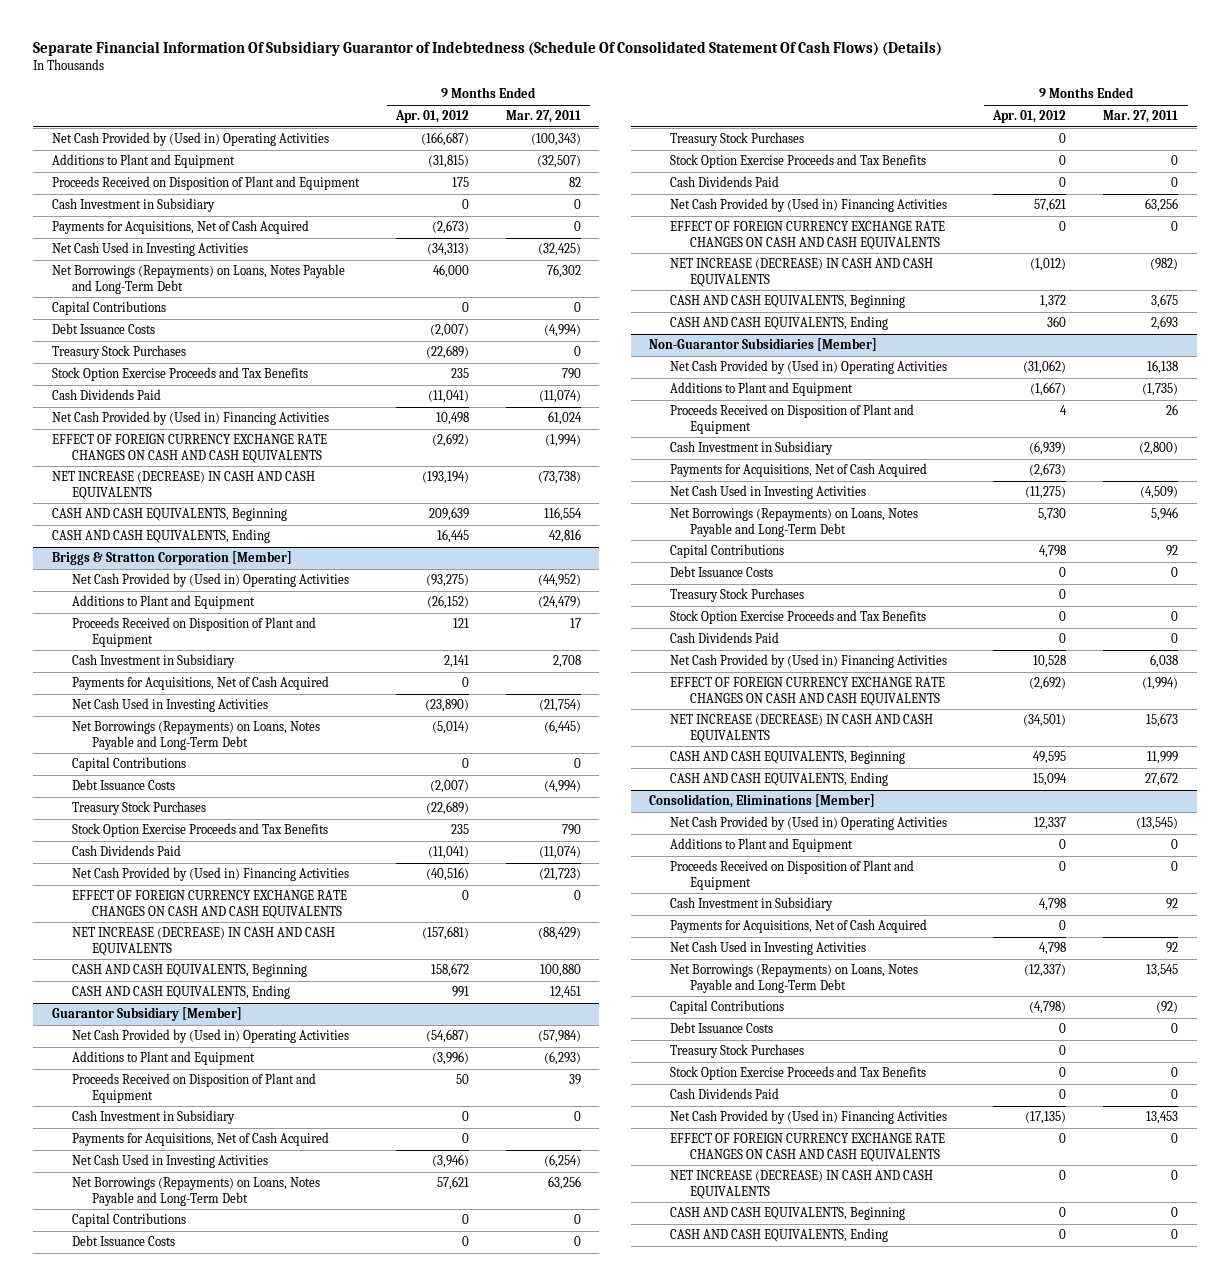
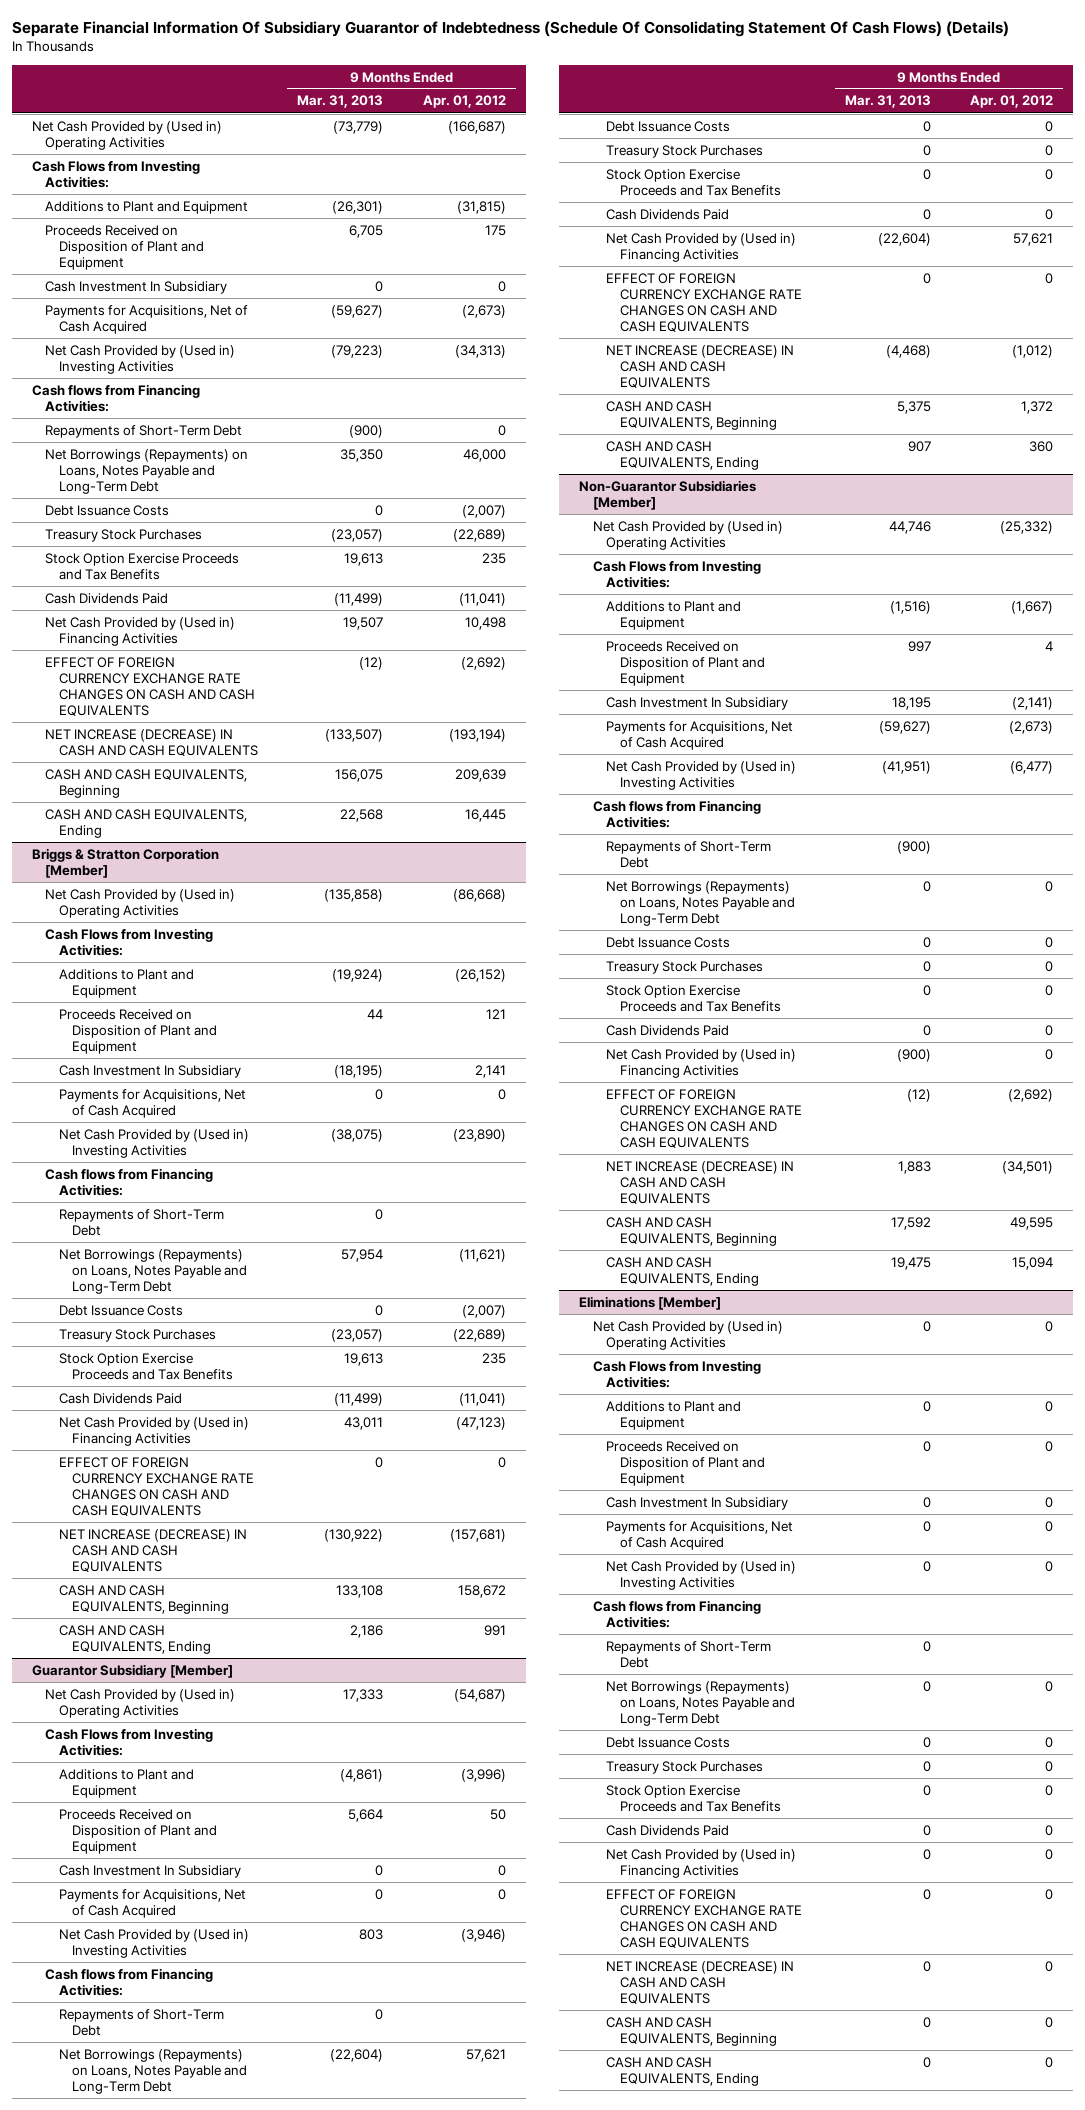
- Separate Financial Information Of Subsidiary Guarantor of Indebtedness (Schedule Of Consolidated Statement Of Cash Flows) (Details)
+ Separate Financial Information Of Subsidiary Guarantor of Indebtedness (Schedule Of Consolidating Statement Of Cash Flows) (Details)
- | 9 Months Ended Apr. 01, 2012 | 9 Months Ended Mar. 27, 2011
+ | 9 Months Ended Mar. 31, 2013 | 9 Months Ended Apr. 01, 2012
+ Cash Flows from Investing Activities:
- Cash Investment in Subsidiary | 0 | 0
+ Cash Investment In Subsidiary | 0 | 0
- Net Cash Used in Investing Activities | (34,313) | (32,425)
+ Net Cash Provided by (Used in) Investing Activities | (79,223) | (34,313)
+ Cash flows from Financing Activities:
+ Repayments of Short-Term Debt | (900) | 0
- Capital Contributions | 0 | 0
@ Briggs & Stratton Corporation [Member]
- Net Cash Provided by (Used in) Operating Activities | (93,275) | (44,952)
+ Net Cash Provided by (Used in) Operating Activities | (135,858) | (86,668)
+ Cash Flows from Investing Activities:
- Cash Investment in Subsidiary | 2,141 | 2,708
+ Cash Investment In Subsidiary | (18,195) | 2,141
- Net Cash Used in Investing Activities | (23,890) | (21,754)
- Net Borrowings (Repayments) on Loans, Notes Payable and Long-Term Debt | (5,014) | (6,445)
- Capital Contributions | 0 | 0
+ Net Cash Provided by (Used in) Investing Activities | (38,075) | (23,890)
+ Cash flows from Financing Activities:
+ Repayments of Short-Term Debt | 0 |
+ Net Borrowings (Repayments) on Loans, Notes Payable and Long-Term Debt | 57,954 | (11,621)
- Net Cash Provided by (Used in) Financing Activities | (40,516) | (21,723)
+ Net Cash Provided by (Used in) Financing Activities | 43,011 | (47,123)
@ Guarantor Subsidiary [Member]
+ Cash Flows from Investing Activities:
- Cash Investment in Subsidiary | 0 | 0
+ Cash Investment In Subsidiary | 0 | 0
- Net Cash Used in Investing Activities | (3,946) | (6,254)
+ Net Cash Provided by (Used in) Investing Activities | 803 | (3,946)
+ Cash flows from Financing Activities:
+ Repayments of Short-Term Debt | 0 |
- Capital Contributions | 0 | 0
@ Non-Guarantor Subsidiaries [Member]
- Net Cash Provided by (Used in) Operating Activities | (31,062) | 16,138
+ Net Cash Provided by (Used in) Operating Activities | 44,746 | (25,332)
+ Cash Flows from Investing Activities:
- Cash Investment in Subsidiary | (6,939) | (2,800)
+ Cash Investment In Subsidiary | 18,195 | (2,141)
- Net Cash Used in Investing Activities | (11,275) | (4,509)
- Net Borrowings (Repayments) on Loans, Notes Payable and Long-Term Debt | 5,730 | 5,946
- Capital Contributions | 4,798 | 92
+ Net Cash Provided by (Used in) Investing Activities | (41,951) | (6,477)
+ Cash flows from Financing Activities:
+ Repayments of Short-Term Debt | (900) |
+ Net Borrowings (Repayments) on Loans, Notes Payable and Long-Term Debt | 0 | 0
- Net Cash Provided by (Used in) Financing Activities | 10,528 | 6,038
+ Net Cash Provided by (Used in) Financing Activities | (900) | 0
- Consolidation, Eliminations [Member]
- Net Cash Provided by (Used in) Operating Activities | 12,337 | (13,545)
+ Eliminations [Member]
+ Net Cash Provided by (Used in) Operating Activities | 0 | 0
+ Cash Flows from Investing Activities:
- Cash Investment in Subsidiary | 4,798 | 92
+ Cash Investment In Subsidiary | 0 | 0
- Net Cash Used in Investing Activities | 4,798 | 92
- Net Borrowings (Repayments) on Loans, Notes Payable and Long-Term Debt | (12,337) | 13,545
- Capital Contributions | (4,798) | (92)
+ Net Cash Provided by (Used in) Investing Activities | 0 | 0
+ Cash flows from Financing Activities:
+ Repayments of Short-Term Debt | 0 |
+ Net Borrowings (Repayments) on Loans, Notes Payable and Long-Term Debt | 0 | 0
- Net Cash Provided by (Used in) Financing Activities | (17,135) | 13,453
+ Net Cash Provided by (Used in) Financing Activities | 0 | 0

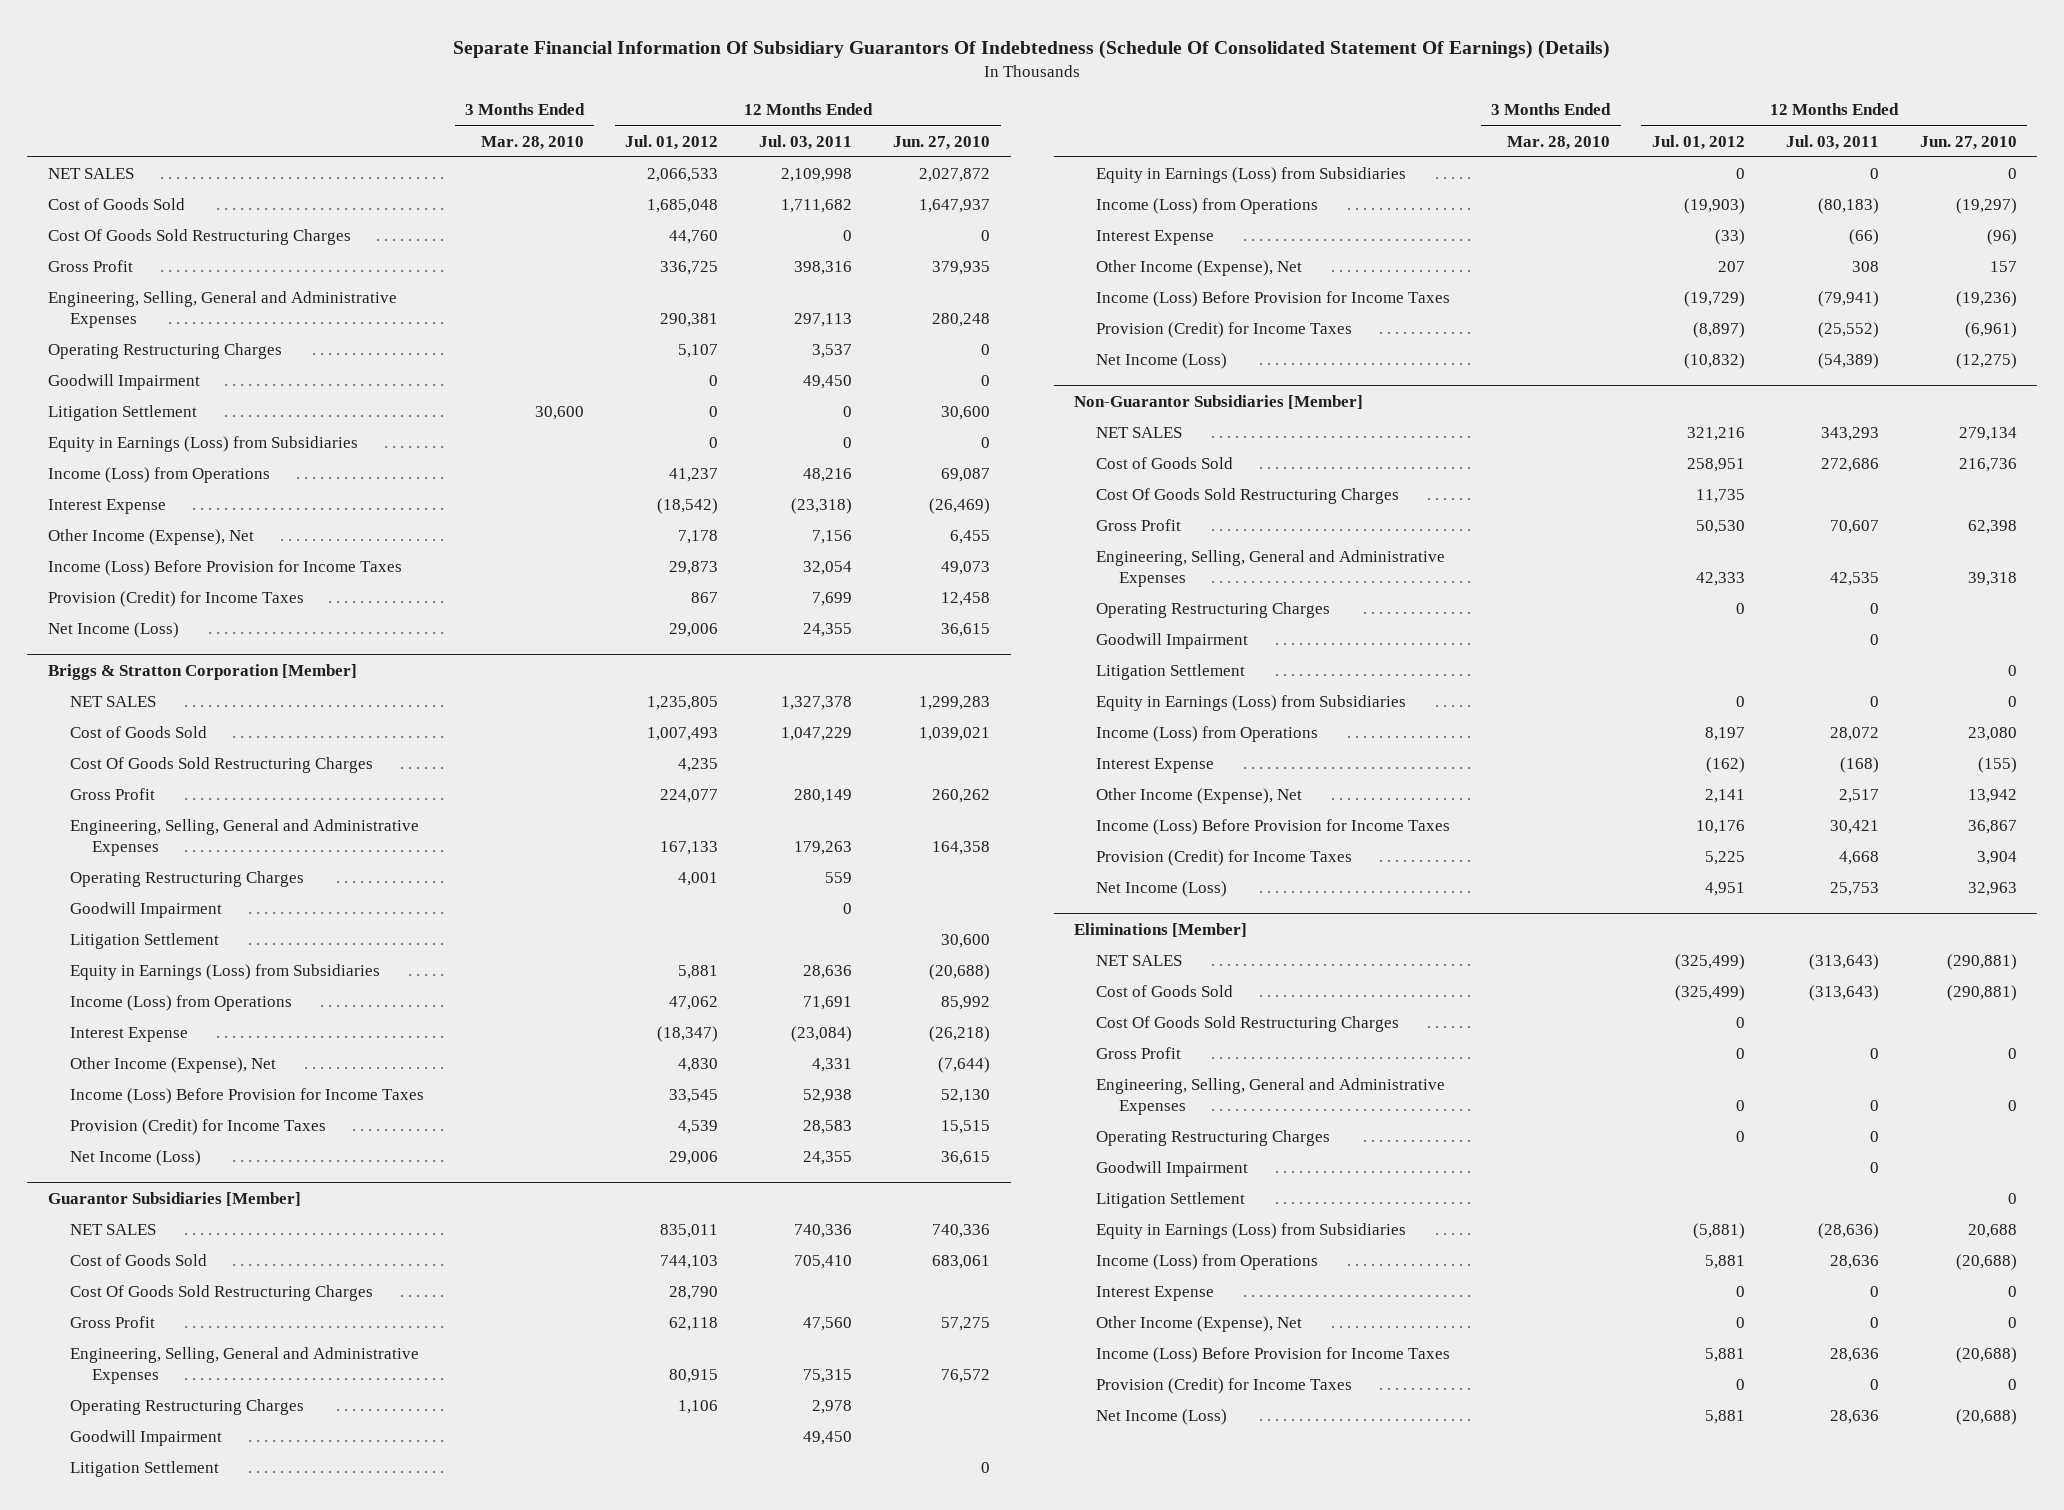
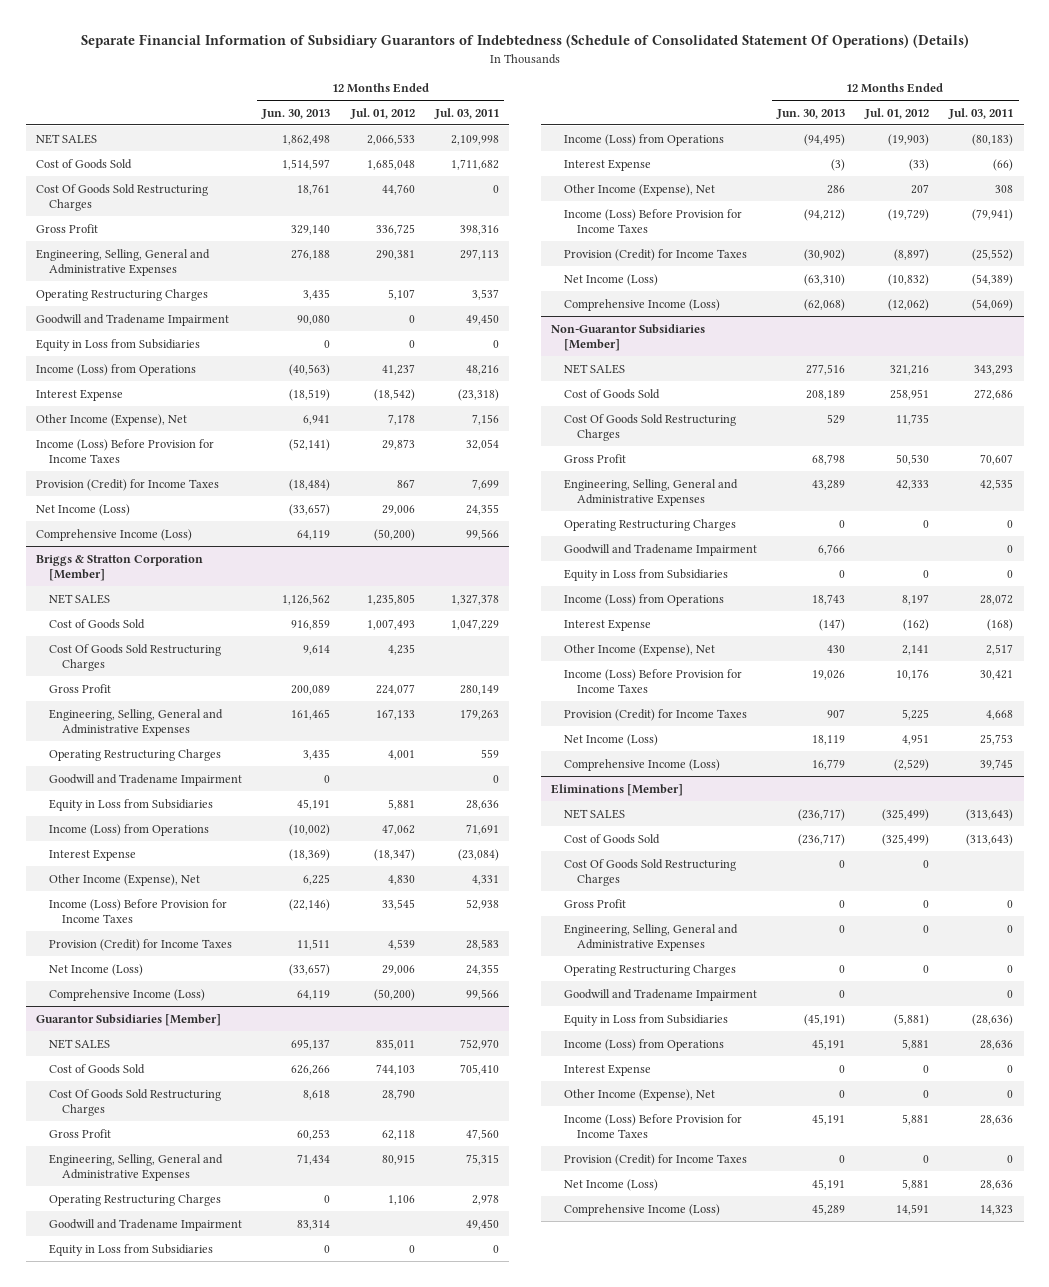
- Separate Financial Information Of Subsidiary Guarantors Of Indebtedness (Schedule Of Consolidated Statement Of Earnings) (Details)
+ Separate Financial Information of Subsidiary Guarantors of Indebtedness (Schedule of Consolidated Statement Of Operations) (Details)
- | 3 Months Ended Mar. 28, 2010 | 12 Months Ended Jul. 01, 2012 | 12 Months Ended Jul. 03, 2011 | 12 Months Ended Jun. 27, 2010
+ | 12 Months Ended Jun. 30, 2013 | 12 Months Ended Jul. 01, 2012 | 12 Months Ended Jul. 03, 2011
- Goodwill Impairment | | 0 | 49,450 | 0
- Litigation Settlement | 30,600 | 0 | 0 | 30,600
- Equity in Earnings (Loss) from Subsidiaries | | 0 | 0 | 0
+ Goodwill and Tradename Impairment | 90,080 | 0 | 49,450
+ Equity in Loss from Subsidiaries | 0 | 0 | 0
+ Comprehensive Income (Loss) | 64,119 | (50,200) | 99,566
@ Briggs & Stratton Corporation [Member]
- Goodwill Impairment | | | 0 |
- Litigation Settlement | | | | 30,600
- Equity in Earnings (Loss) from Subsidiaries | | 5,881 | 28,636 | (20,688)
+ Goodwill and Tradename Impairment | 0 | | 0
+ Equity in Loss from Subsidiaries | 45,191 | 5,881 | 28,636
+ Comprehensive Income (Loss) | 64,119 | (50,200) | 99,566
@ Guarantor Subsidiaries [Member]
- NET SALES | | 835,011 | 740,336 | 740,336
+ NET SALES | 695,137 | 835,011 | 752,970
- Goodwill Impairment | | | 49,450 |
- Litigation Settlement | | | | 0
- Equity in Earnings (Loss) from Subsidiaries | | 0 | 0 | 0
+ Goodwill and Tradename Impairment | 83,314 | | 49,450
+ Equity in Loss from Subsidiaries | 0 | 0 | 0
+ Comprehensive Income (Loss) | (62,068) | (12,062) | (54,069)
@ Non-Guarantor Subsidiaries [Member]
- Goodwill Impairment | | | 0 |
- Litigation Settlement | | | | 0
- Equity in Earnings (Loss) from Subsidiaries | | 0 | 0 | 0
+ Goodwill and Tradename Impairment | 6,766 | | 0
+ Equity in Loss from Subsidiaries | 0 | 0 | 0
+ Comprehensive Income (Loss) | 16,779 | (2,529) | 39,745
@ Eliminations [Member]
- Goodwill Impairment | | | 0 |
- Litigation Settlement | | | | 0
- Equity in Earnings (Loss) from Subsidiaries | | (5,881) | (28,636) | 20,688
+ Goodwill and Tradename Impairment | 0 | | 0
+ Equity in Loss from Subsidiaries | (45,191) | (5,881) | (28,636)
+ Comprehensive Income (Loss) | 45,289 | 14,591 | 14,323

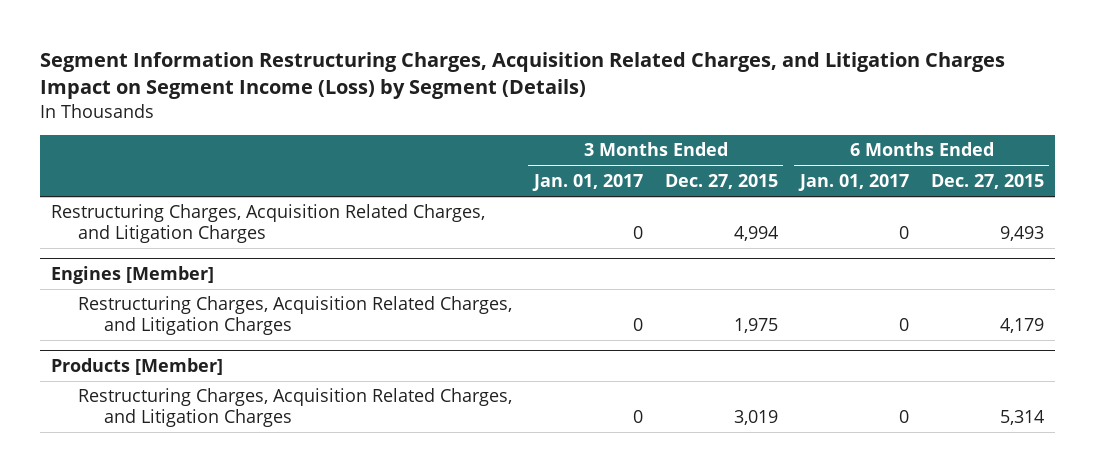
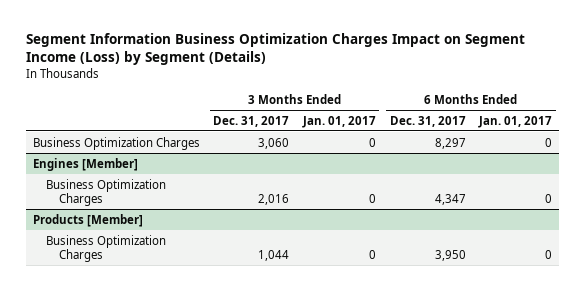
- Segment Information Restructuring Charges, Acquisition Related Charges, and Litigation Charges Impact on Segment Income (Loss) by Segment (Details)
+ Segment Information Business Optimization Charges Impact on Segment Income (Loss) by Segment (Details)
- | 3 Months Ended Jan. 01, 2017 | 3 Months Ended Dec. 27, 2015 | 6 Months Ended Jan. 01, 2017 | 6 Months Ended Dec. 27, 2015
+ | 3 Months Ended Dec. 31, 2017 | 3 Months Ended Jan. 01, 2017 | 6 Months Ended Dec. 31, 2017 | 6 Months Ended Jan. 01, 2017
- Restructuring Charges, Acquisition Related Charges, and Litigation Charges | 0 | 4,994 | 0 | 9,493
+ Business Optimization Charges | 3,060 | 0 | 8,297 | 0
@ Engines [Member]
- Restructuring Charges, Acquisition Related Charges, and Litigation Charges | 0 | 1,975 | 0 | 4,179
+ Business Optimization Charges | 2,016 | 0 | 4,347 | 0
@ Products [Member]
- Restructuring Charges, Acquisition Related Charges, and Litigation Charges | 0 | 3,019 | 0 | 5,314
+ Business Optimization Charges | 1,044 | 0 | 3,950 | 0

